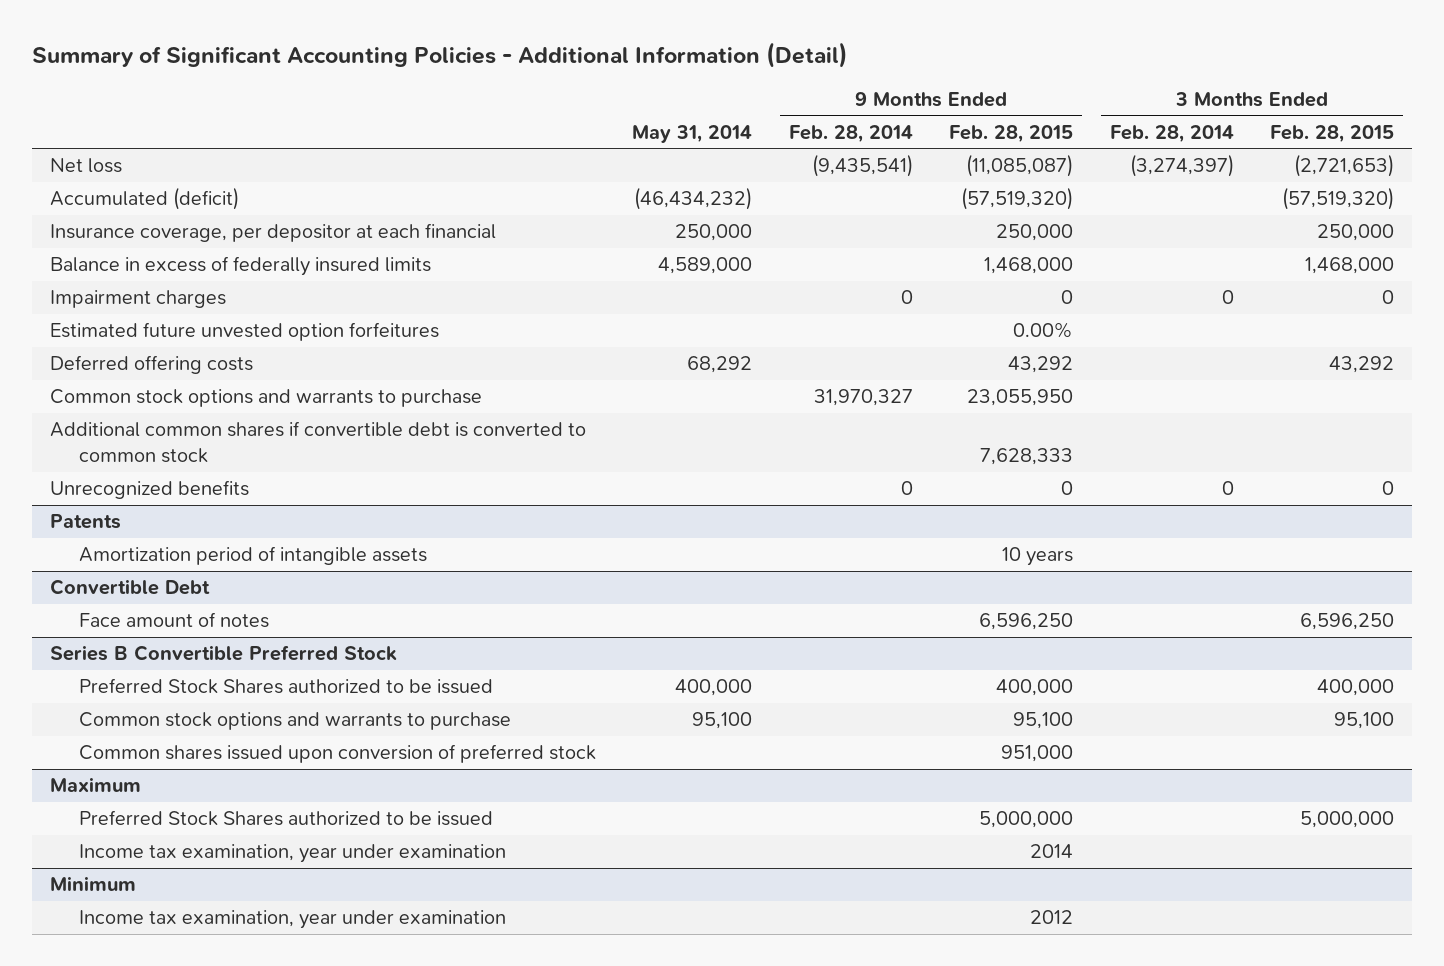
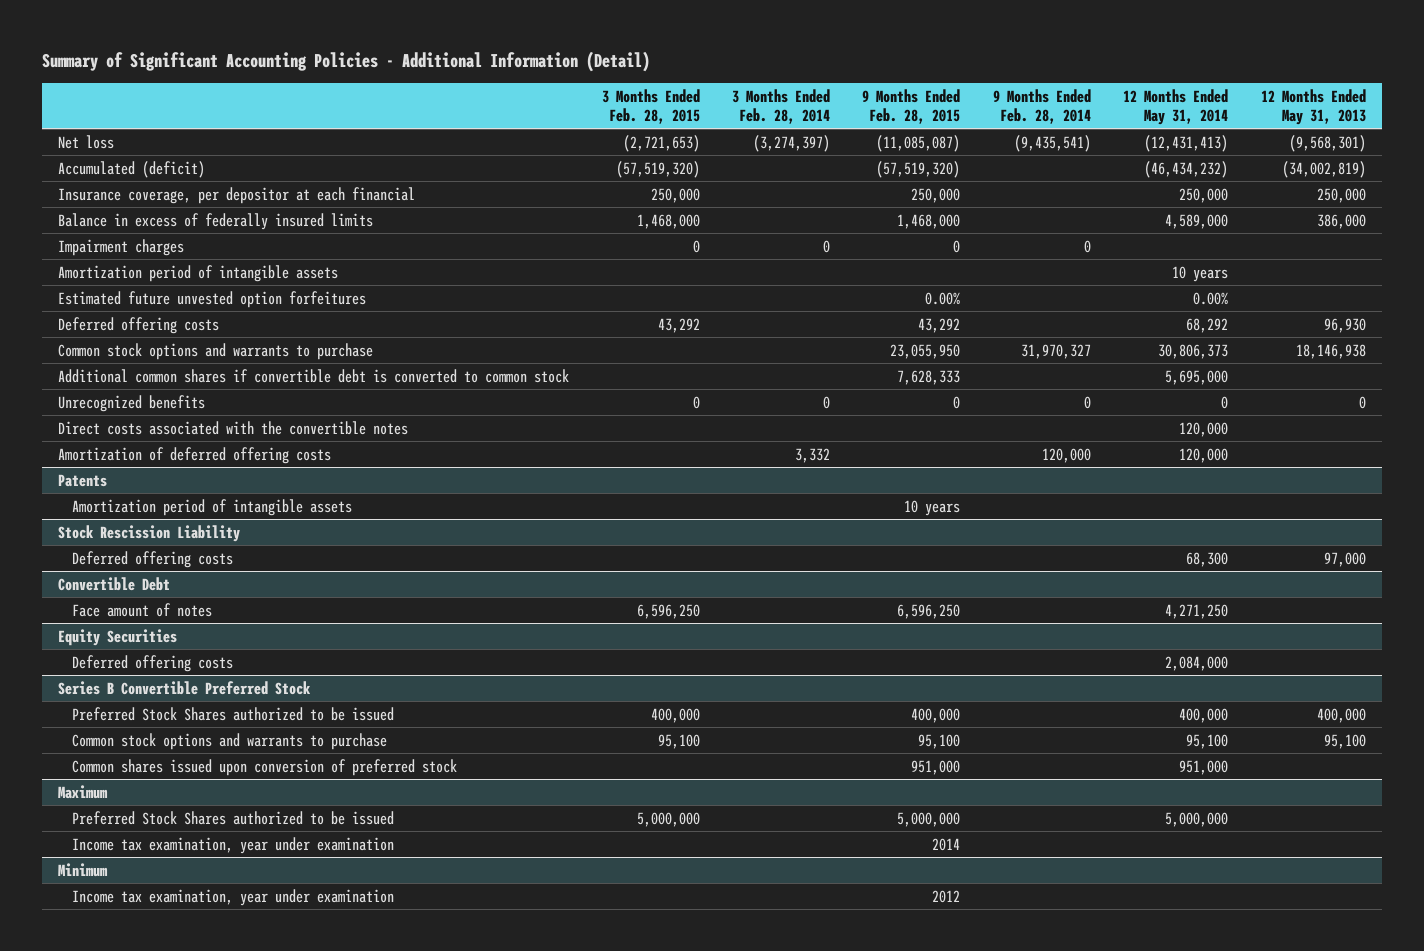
- | May 31, 2014 | 9 Months Ended Feb. 28, 2014 | 9 Months Ended Feb. 28, 2015 | 3 Months Ended Feb. 28, 2014 | 3 Months Ended Feb. 28, 2015
+ | 3 Months Ended Feb. 28, 2015 | 3 Months Ended Feb. 28, 2014 | 9 Months Ended Feb. 28, 2015 | 9 Months Ended Feb. 28, 2014 | 12 Months Ended May 31, 2014 | 12 Months Ended May 31, 2013
+ Amortization period of intangible assets | | | | | 10 years |
+ Direct costs associated with the convertible notes | | | | | 120,000 |
+ Amortization of deferred offering costs | | 3,332 | | 120,000 | 120,000 |
+ Stock Rescission Liability
+ Deferred offering costs | | | | | 68,300 | 97,000
+ Equity Securities
+ Deferred offering costs | | | | | 2,084,000 |

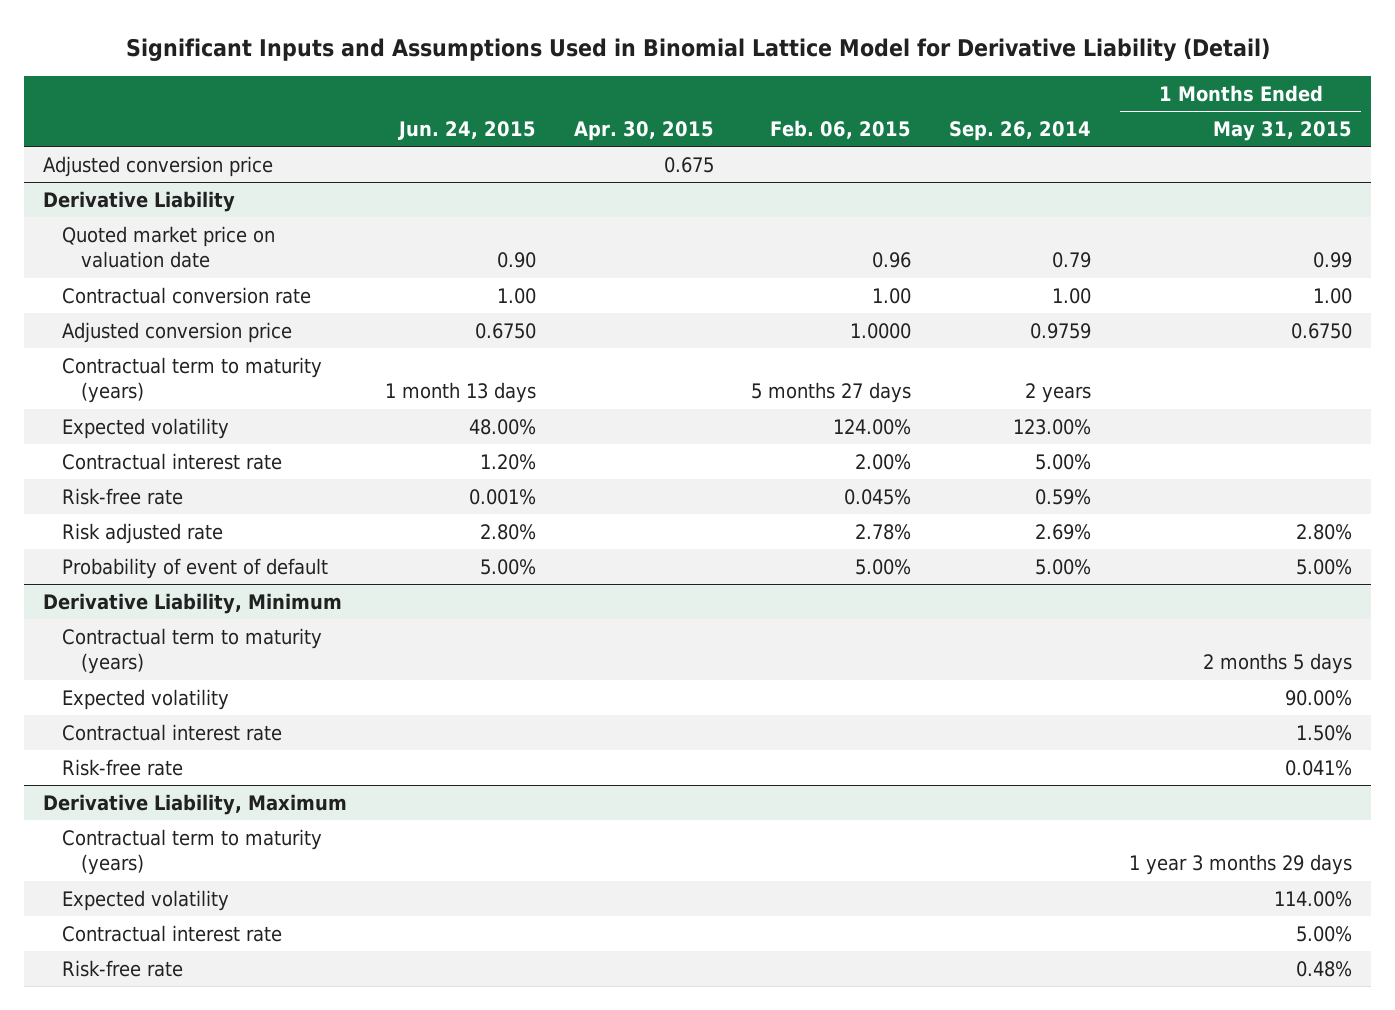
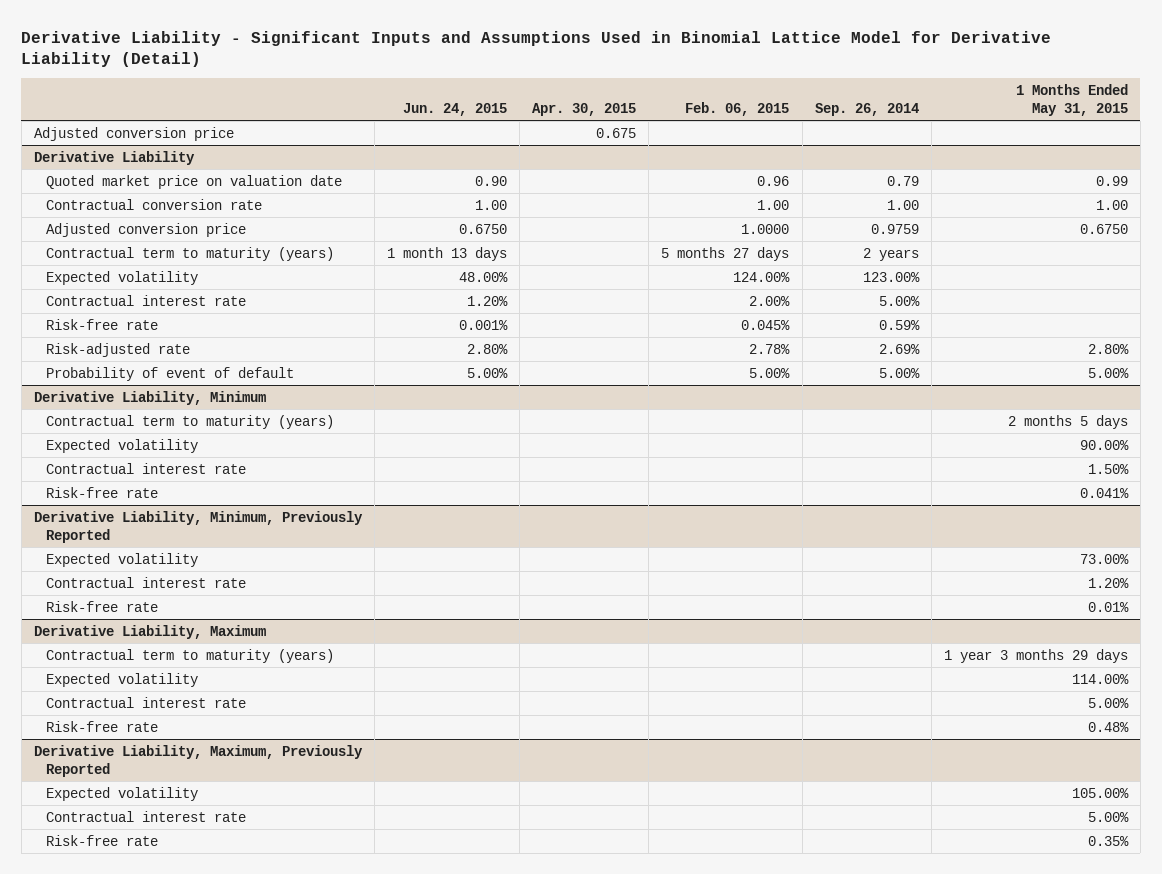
- Significant Inputs and Assumptions Used in Binomial Lattice Model for Derivative Liability (Detail)
+ Derivative Liability - Significant Inputs and Assumptions Used in Binomial Lattice Model for Derivative Liability (Detail)
@ Derivative Liability
- Risk adjusted rate | 2.80% | | 2.78% | 2.69% | 2.80%
+ Risk-adjusted rate | 2.80% | | 2.78% | 2.69% | 2.80%
+ Derivative Liability, Minimum, Previously Reported
+ Expected volatility | | | | | 73.00%
+ Contractual interest rate | | | | | 1.20%
+ Risk-free rate | | | | | 0.01%
+ Derivative Liability, Maximum, Previously Reported
+ Expected volatility | | | | | 105.00%
+ Contractual interest rate | | | | | 5.00%
+ Risk-free rate | | | | | 0.35%

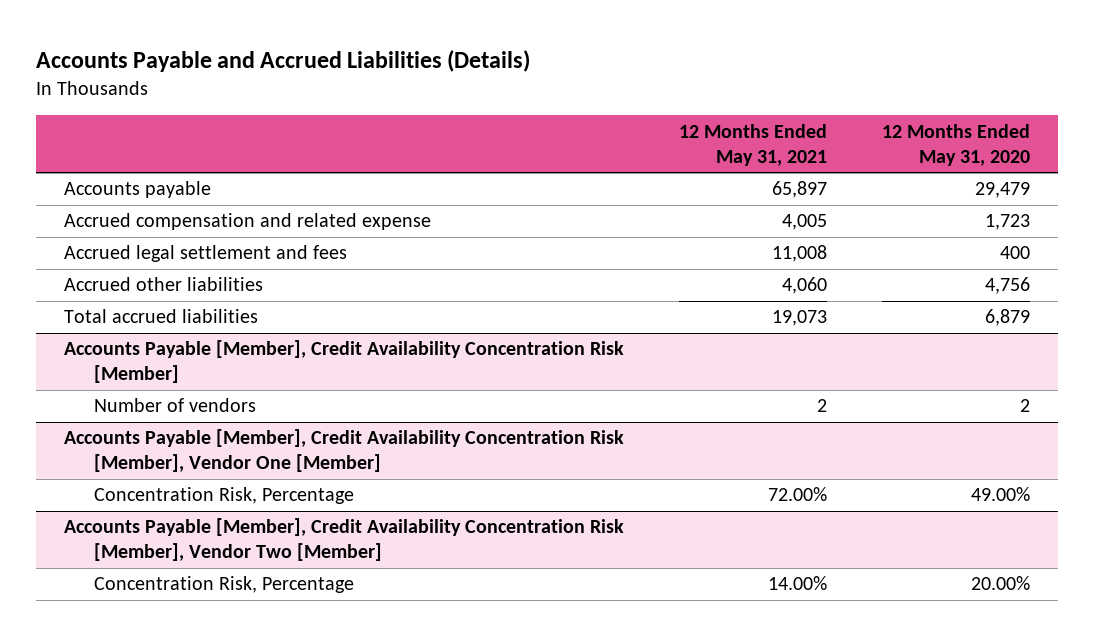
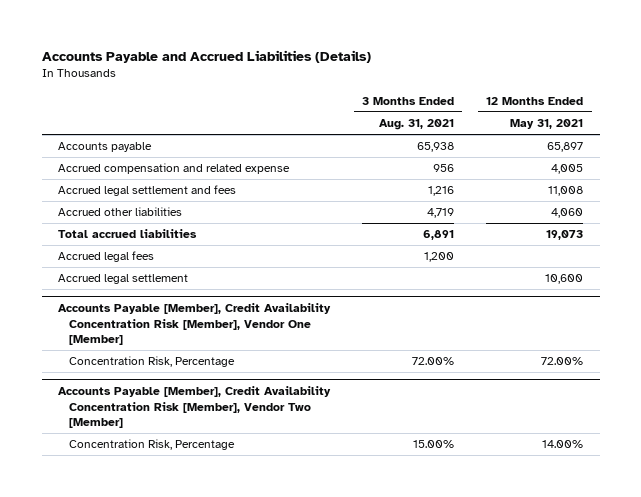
- | 12 Months Ended May 31, 2021 | 12 Months Ended May 31, 2020
+ | 3 Months Ended Aug. 31, 2021 | 12 Months Ended May 31, 2021
- Accounts Payable [Member], Credit Availability Concentration Risk [Member]
- Number of vendors | 2 | 2
+ Accrued legal fees | 1,200 |
+ Accrued legal settlement | | 10,600

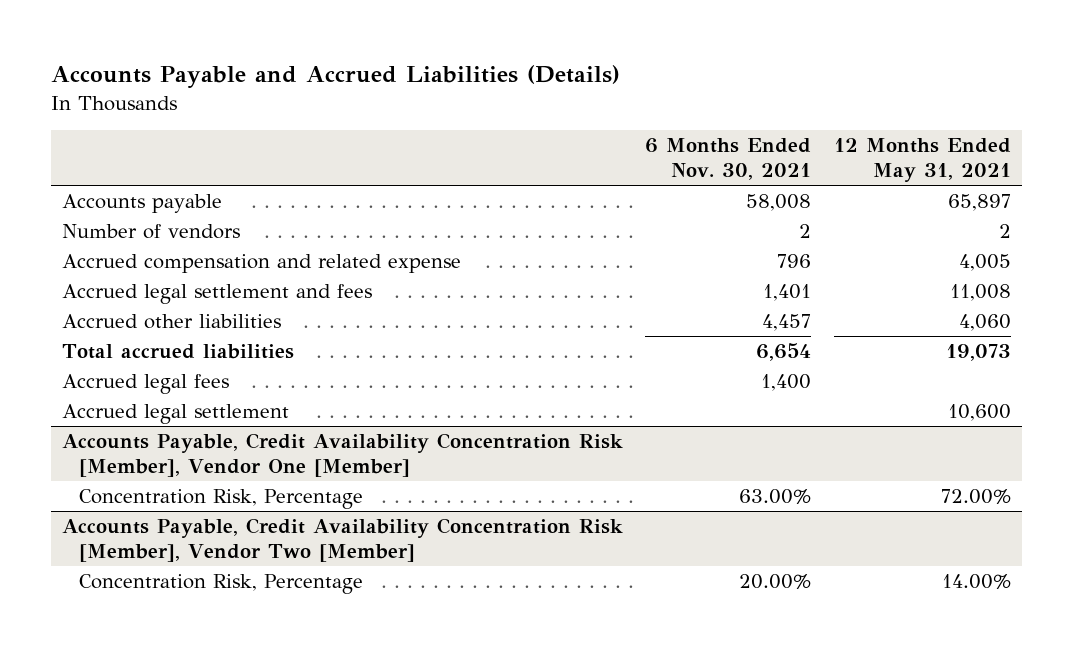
- | 3 Months Ended Aug. 31, 2021 | 12 Months Ended May 31, 2021
+ | 6 Months Ended Nov. 30, 2021 | 12 Months Ended May 31, 2021
+ Number of vendors | 2 | 2
- Accounts Payable [Member], Credit Availability Concentration Risk [Member], Vendor One [Member]
+ Accounts Payable, Credit Availability Concentration Risk [Member], Vendor One [Member]
- Accounts Payable [Member], Credit Availability Concentration Risk [Member], Vendor Two [Member]
+ Accounts Payable, Credit Availability Concentration Risk [Member], Vendor Two [Member]

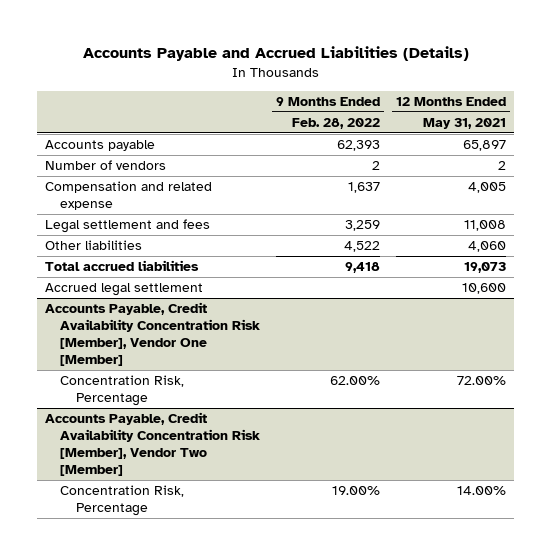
- | 6 Months Ended Nov. 30, 2021 | 12 Months Ended May 31, 2021
+ | 9 Months Ended Feb. 28, 2022 | 12 Months Ended May 31, 2021
- Accrued compensation and related expense | 796 | 4,005
- Accrued legal settlement and fees | 1,401 | 11,008
- Accrued other liabilities | 4,457 | 4,060
+ Compensation and related expense | 1,637 | 4,005
+ Legal settlement and fees | 3,259 | 11,008
+ Other liabilities | 4,522 | 4,060
- Accrued legal fees | 1,400 |

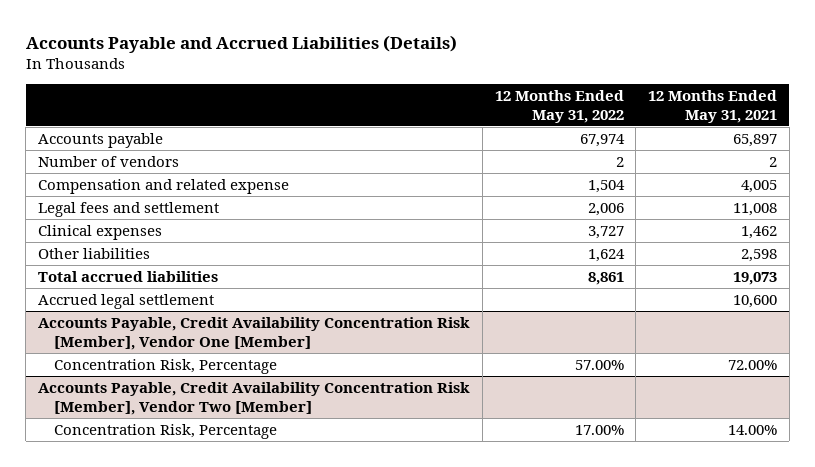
- | 9 Months Ended Feb. 28, 2022 | 12 Months Ended May 31, 2021
+ | 12 Months Ended May 31, 2022 | 12 Months Ended May 31, 2021
- Legal settlement and fees | 3,259 | 11,008
- Other liabilities | 4,522 | 4,060
+ Legal fees and settlement | 2,006 | 11,008
+ Clinical expenses | 3,727 | 1,462
+ Other liabilities | 1,624 | 2,598

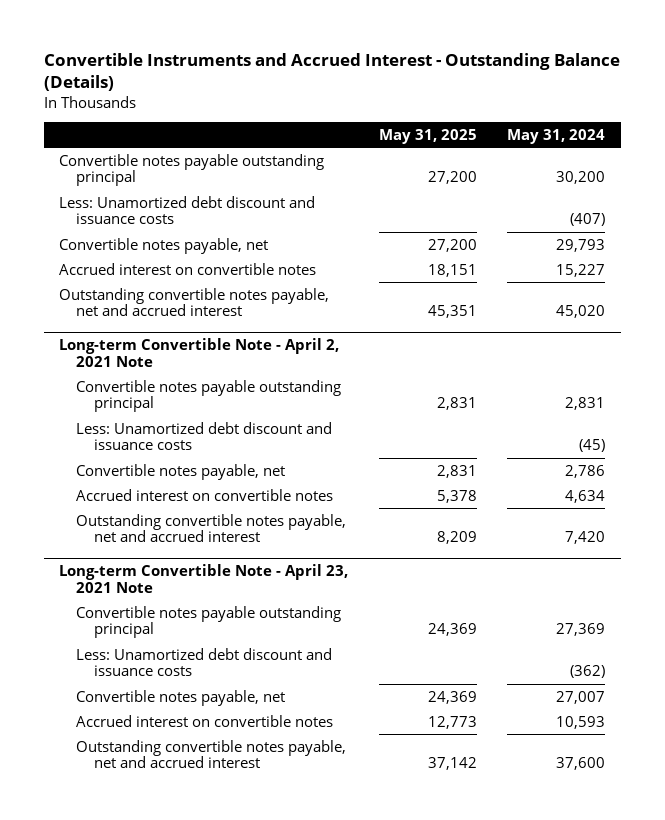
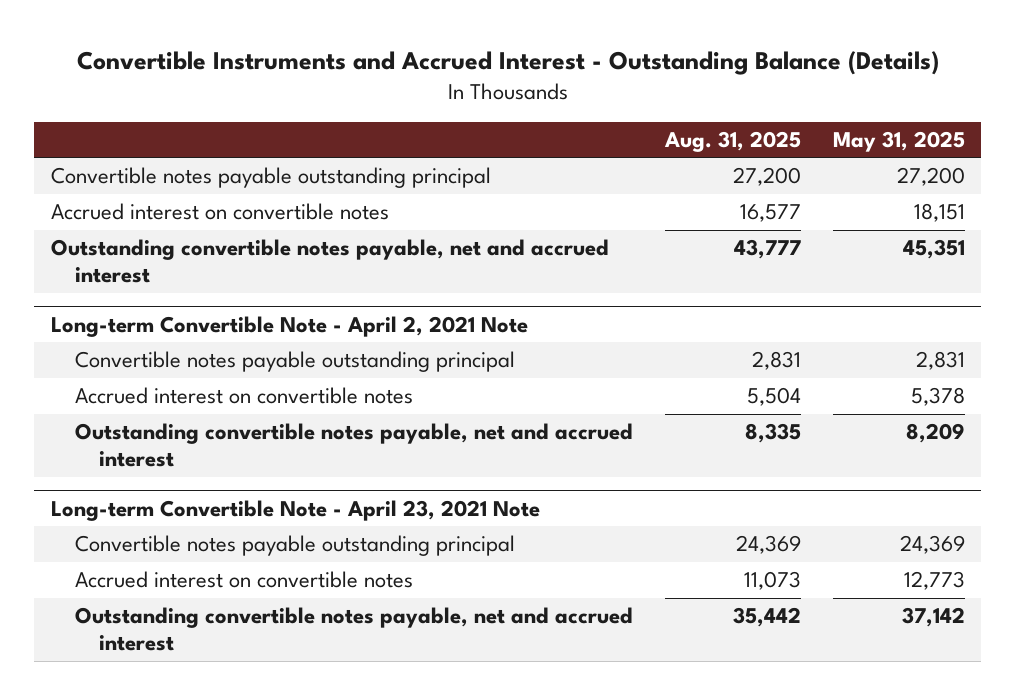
- | May 31, 2025 | May 31, 2024
+ | Aug. 31, 2025 | May 31, 2025
- Less: Unamortized debt discount and issuance costs | | (407)
- Convertible notes payable, net | 27,200 | 29,793
@ Long-term Convertible Note - April 2, 2021 Note
- Less: Unamortized debt discount and issuance costs | | (45)
- Convertible notes payable, net | 2,831 | 2,786
@ Long-term Convertible Note - April 23, 2021 Note
- Less: Unamortized debt discount and issuance costs | | (362)
- Convertible notes payable, net | 24,369 | 27,007

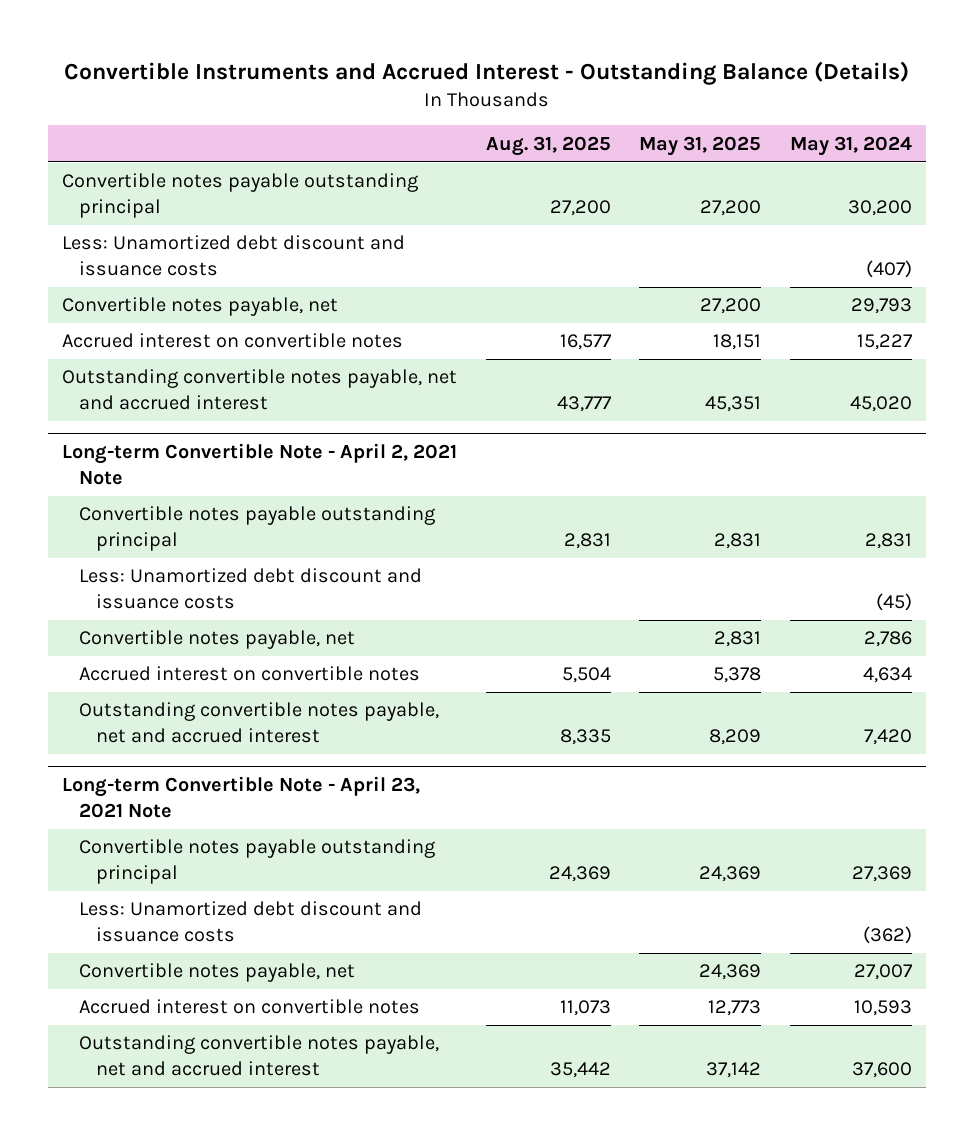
- | Aug. 31, 2025 | May 31, 2025
+ | Aug. 31, 2025 | May 31, 2025 | May 31, 2024
+ Less: Unamortized debt discount and issuance costs | | | (407)
+ Convertible notes payable, net | | 27,200 | 29,793
@ Long-term Convertible Note - April 2, 2021 Note
+ Less: Unamortized debt discount and issuance costs | | | (45)
+ Convertible notes payable, net | | 2,831 | 2,786
@ Long-term Convertible Note - April 23, 2021 Note
+ Less: Unamortized debt discount and issuance costs | | | (362)
+ Convertible notes payable, net | | 24,369 | 27,007

